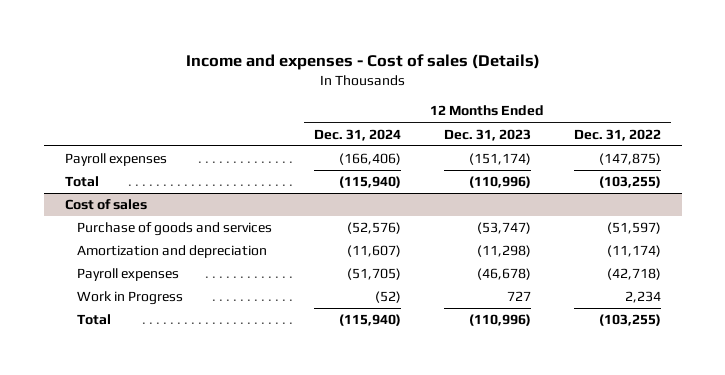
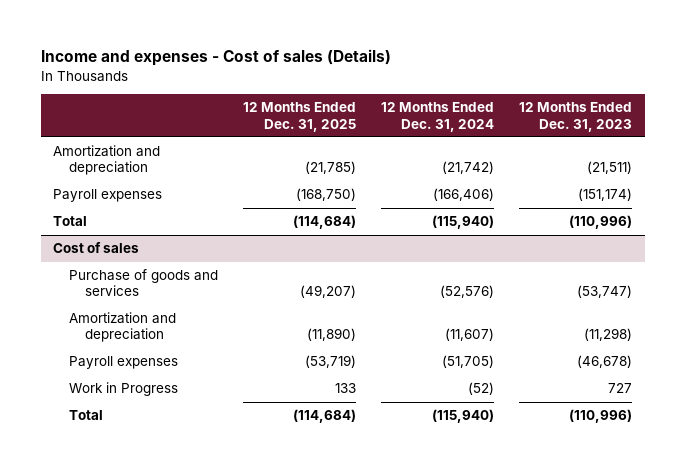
- | 12 Months Ended Dec. 31, 2024 | 12 Months Ended Dec. 31, 2023 | 12 Months Ended Dec. 31, 2022
+ | 12 Months Ended Dec. 31, 2025 | 12 Months Ended Dec. 31, 2024 | 12 Months Ended Dec. 31, 2023
+ Amortization and depreciation | (21,785) | (21,742) | (21,511)

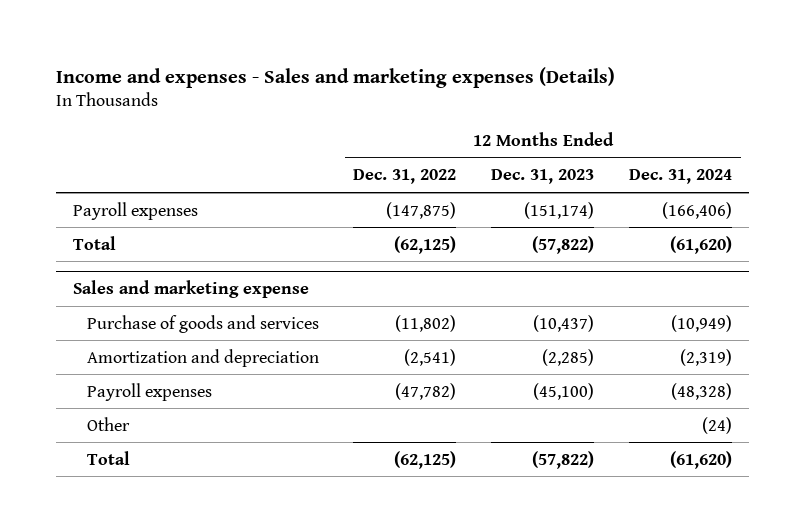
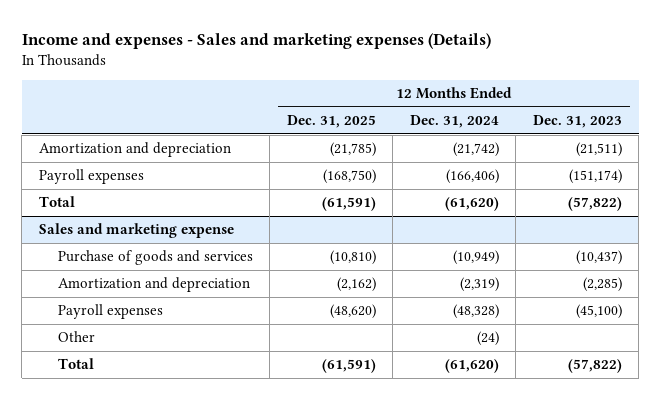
- | 12 Months Ended Dec. 31, 2022 | 12 Months Ended Dec. 31, 2023 | 12 Months Ended Dec. 31, 2024
+ | 12 Months Ended Dec. 31, 2025 | 12 Months Ended Dec. 31, 2024 | 12 Months Ended Dec. 31, 2023
+ Amortization and depreciation | (21,785) | (21,742) | (21,511)

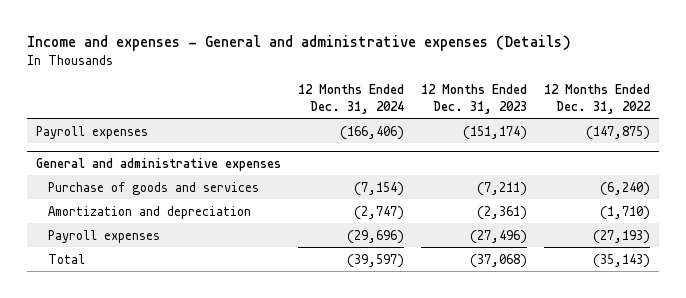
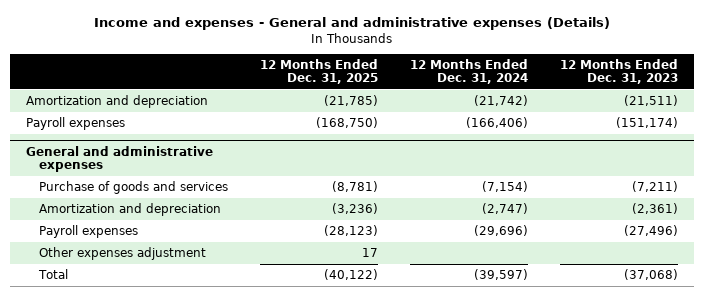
- | 12 Months Ended Dec. 31, 2024 | 12 Months Ended Dec. 31, 2023 | 12 Months Ended Dec. 31, 2022
+ | 12 Months Ended Dec. 31, 2025 | 12 Months Ended Dec. 31, 2024 | 12 Months Ended Dec. 31, 2023
+ Amortization and depreciation | (21,785) | (21,742) | (21,511)
@ General and administrative expenses
+ Other expenses adjustment | 17 | |

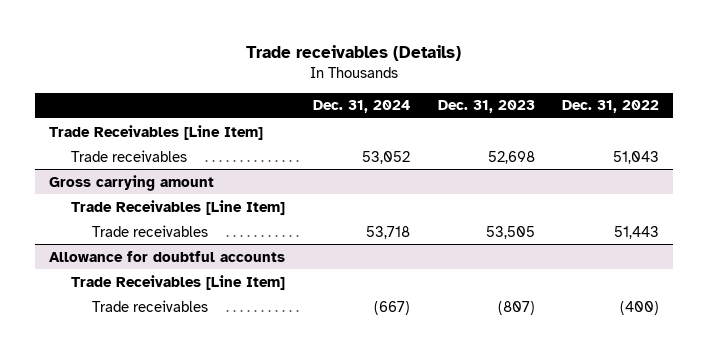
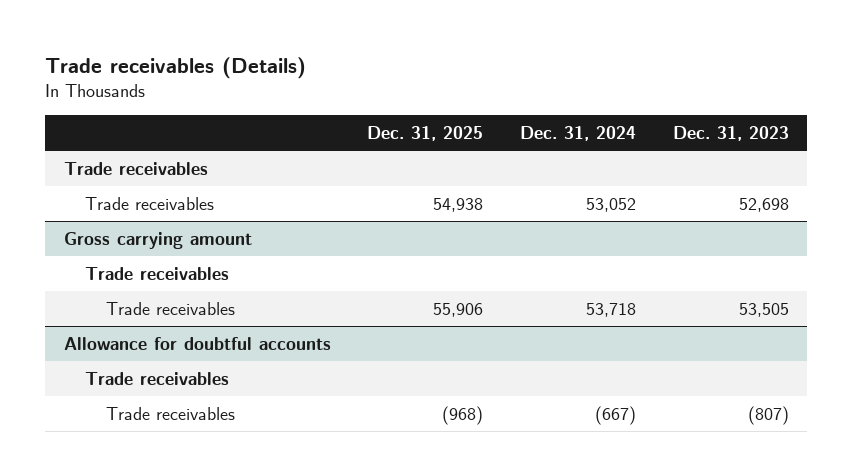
- | Dec. 31, 2024 | Dec. 31, 2023 | Dec. 31, 2022
+ | Dec. 31, 2025 | Dec. 31, 2024 | Dec. 31, 2023
- Trade Receivables [Line Item]
+ Trade receivables
@ Gross carrying amount
- Trade Receivables [Line Item]
+ Trade receivables
@ Allowance for doubtful accounts
- Trade Receivables [Line Item]
+ Trade receivables

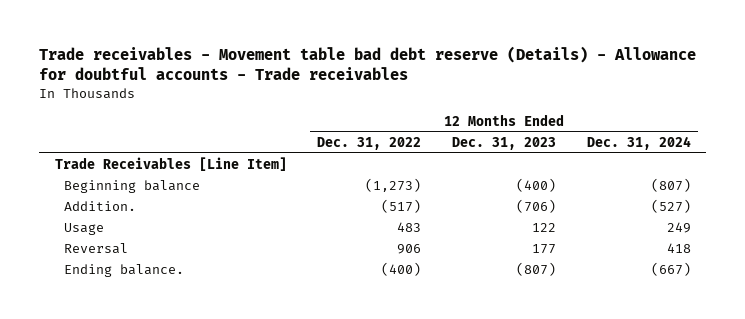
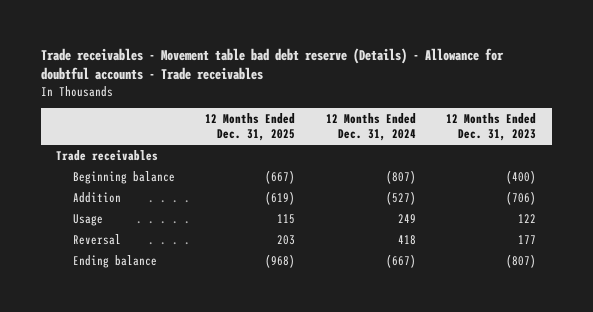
- | 12 Months Ended Dec. 31, 2022 | 12 Months Ended Dec. 31, 2023 | 12 Months Ended Dec. 31, 2024
+ | 12 Months Ended Dec. 31, 2025 | 12 Months Ended Dec. 31, 2024 | 12 Months Ended Dec. 31, 2023
- Trade Receivables [Line Item]
+ Trade receivables
- Addition. | (517) | (706) | (527)
+ Addition | (619) | (527) | (706)
- Ending balance. | (400) | (807) | (667)
+ Ending balance | (968) | (667) | (807)

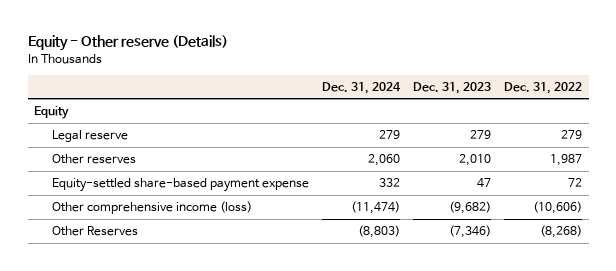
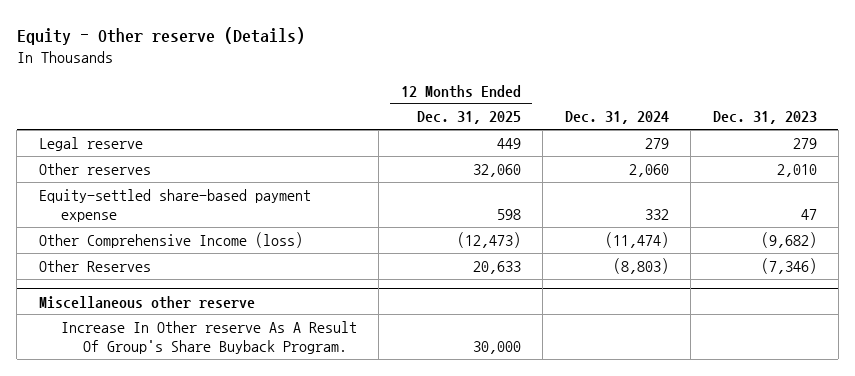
- | Dec. 31, 2024 | Dec. 31, 2023 | Dec. 31, 2022
+ | 12 Months Ended Dec. 31, 2025 | Dec. 31, 2024 | Dec. 31, 2023
- Equity
- Other comprehensive income (loss) | (11,474) | (9,682) | (10,606)
+ Other Comprehensive Income (loss) | (12,473) | (11,474) | (9,682)
+ Miscellaneous other reserve
+ Increase In Other reserve As A Result Of Group's Share Buyback Program. | 30,000 | |

